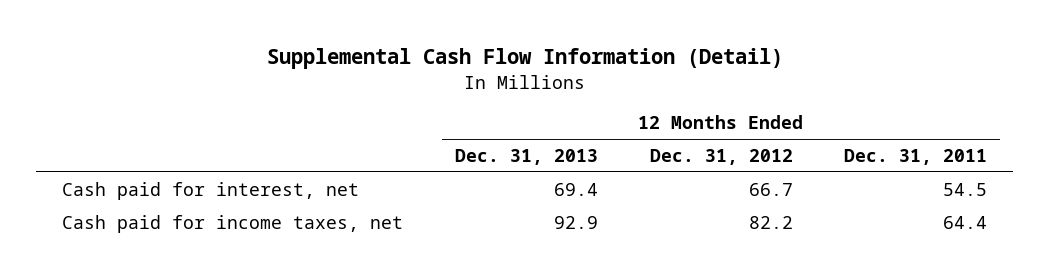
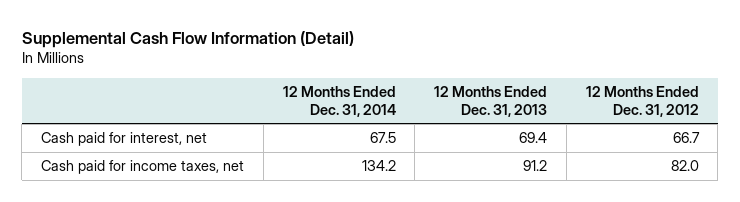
- | 12 Months Ended Dec. 31, 2013 | 12 Months Ended Dec. 31, 2012 | 12 Months Ended Dec. 31, 2011
+ | 12 Months Ended Dec. 31, 2014 | 12 Months Ended Dec. 31, 2013 | 12 Months Ended Dec. 31, 2012
- Cash paid for income taxes, net | 92.9 | 82.2 | 64.4
+ Cash paid for income taxes, net | 134.2 | 91.2 | 82.0

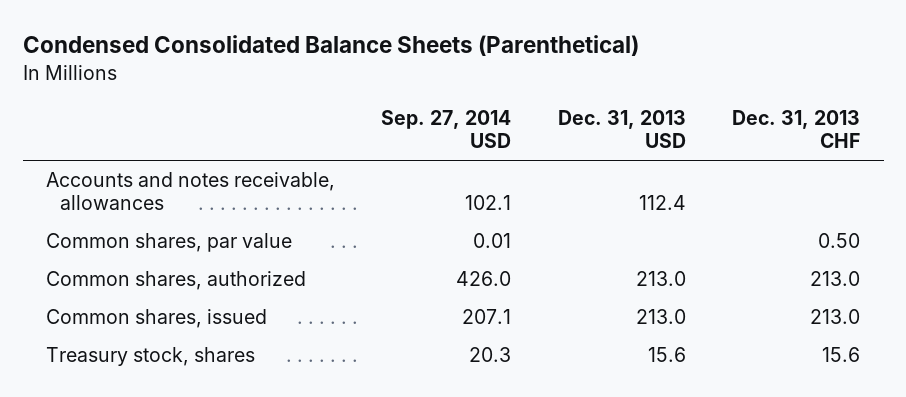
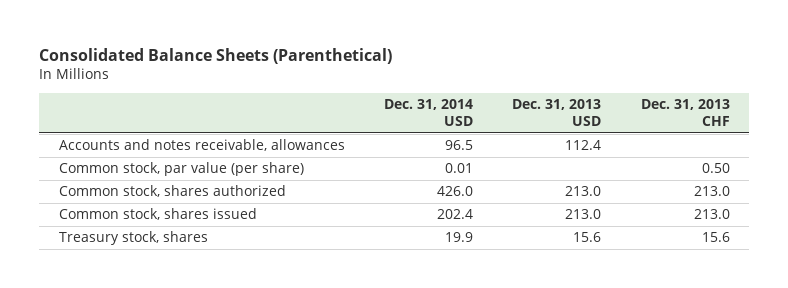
- Condensed Consolidated Balance Sheets (Parenthetical)
+ Consolidated Balance Sheets (Parenthetical)
- | Sep. 27, 2014 USD | Dec. 31, 2013 USD | Dec. 31, 2013 CHF
+ | Dec. 31, 2014 USD | Dec. 31, 2013 USD | Dec. 31, 2013 CHF
- Common shares, par value | 0.01 | | 0.50
- Common shares, authorized | 426.0 | 213.0 | 213.0
- Common shares, issued | 207.1 | 213.0 | 213.0
+ Common stock, par value (per share) | 0.01 | | 0.50
+ Common stock, shares authorized | 426.0 | 213.0 | 213.0
+ Common stock, shares issued | 202.4 | 213.0 | 213.0

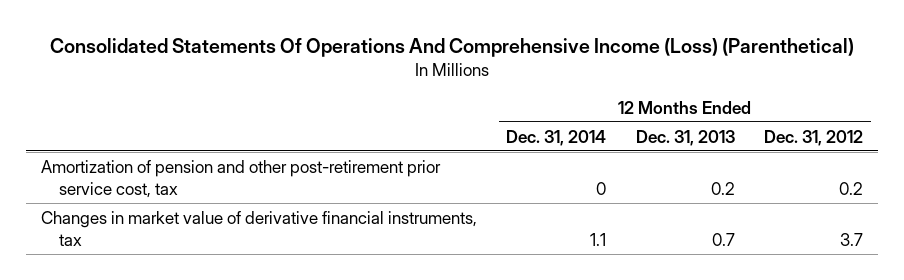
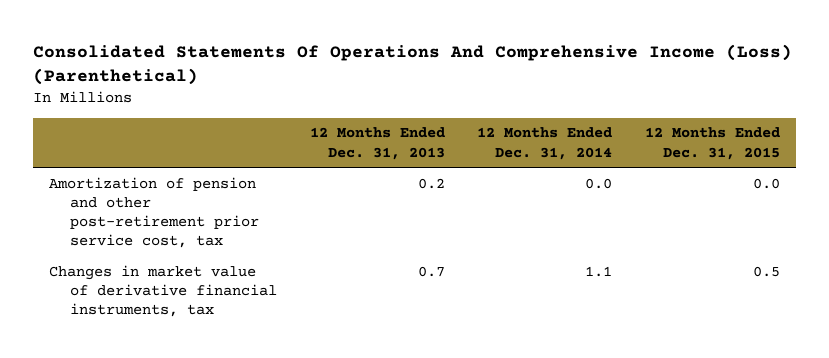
- | 12 Months Ended Dec. 31, 2014 | 12 Months Ended Dec. 31, 2013 | 12 Months Ended Dec. 31, 2012
+ | 12 Months Ended Dec. 31, 2013 | 12 Months Ended Dec. 31, 2014 | 12 Months Ended Dec. 31, 2015
- Amortization of pension and other post-retirement prior service cost, tax | 0 | 0.2 | 0.2
+ Amortization of pension and other post-retirement prior service cost, tax | 0.2 | 0.0 | 0.0

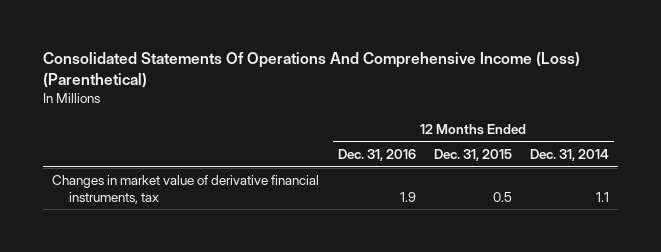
- | 12 Months Ended Dec. 31, 2013 | 12 Months Ended Dec. 31, 2014 | 12 Months Ended Dec. 31, 2015
+ | 12 Months Ended Dec. 31, 2016 | 12 Months Ended Dec. 31, 2015 | 12 Months Ended Dec. 31, 2014
- Amortization of pension and other post-retirement prior service cost, tax | 0.2 | 0.0 | 0.0

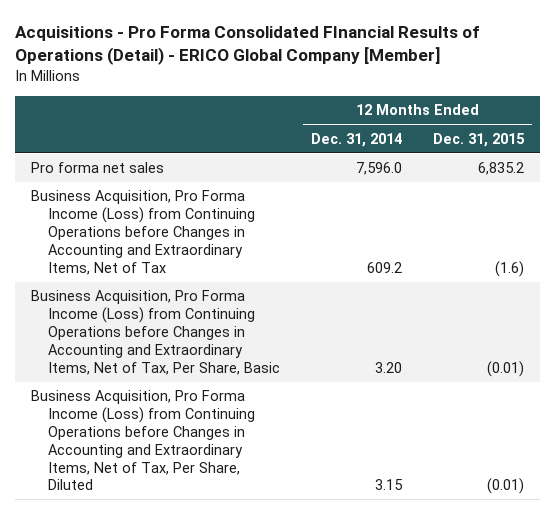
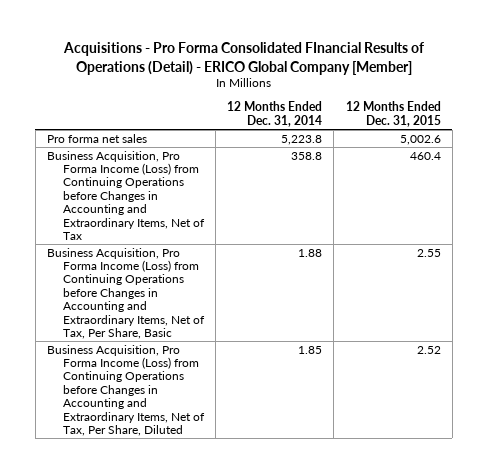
- Pro forma net sales | 7,596.0 | 6,835.2
- Business Acquisition, Pro Forma Income (Loss) from Continuing Operations before Changes in Accounting and Extraordinary Items, Net of Tax | 609.2 | (1.6)
- Business Acquisition, Pro Forma Income (Loss) from Continuing Operations before Changes in Accounting and Extraordinary Items, Net of Tax, Per Share, Basic | 3.20 | (0.01)
- Business Acquisition, Pro Forma Income (Loss) from Continuing Operations before Changes in Accounting and Extraordinary Items, Net of Tax, Per Share, Diluted | 3.15 | (0.01)
+ Pro forma net sales | 5,223.8 | 5,002.6
+ Business Acquisition, Pro Forma Income (Loss) from Continuing Operations before Changes in Accounting and Extraordinary Items, Net of Tax | 358.8 | 460.4
+ Business Acquisition, Pro Forma Income (Loss) from Continuing Operations before Changes in Accounting and Extraordinary Items, Net of Tax, Per Share, Basic | 1.88 | 2.55
+ Business Acquisition, Pro Forma Income (Loss) from Continuing Operations before Changes in Accounting and Extraordinary Items, Net of Tax, Per Share, Diluted | 1.85 | 2.52

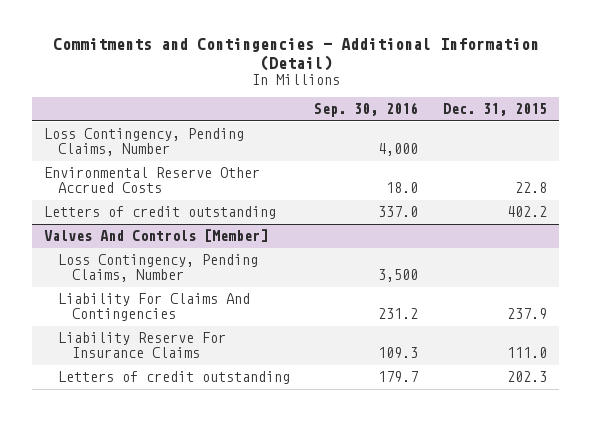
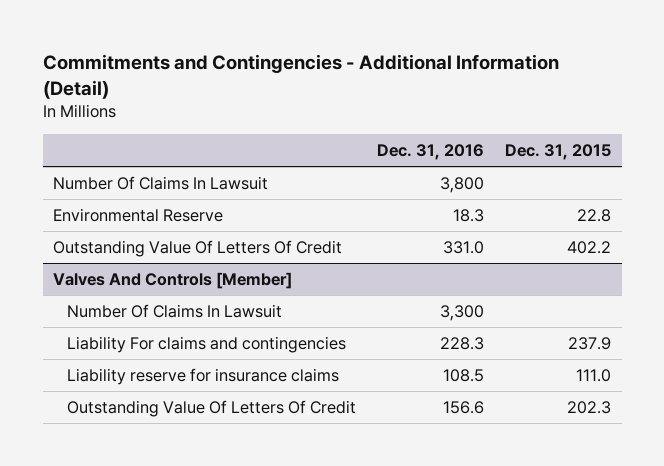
- | Sep. 30, 2016 | Dec. 31, 2015
+ | Dec. 31, 2016 | Dec. 31, 2015
- Loss Contingency, Pending Claims, Number | 4,000 |
- Environmental Reserve Other Accrued Costs | 18.0 | 22.8
- Letters of credit outstanding | 337.0 | 402.2
+ Number Of Claims In Lawsuit | 3,800 |
+ Environmental Reserve | 18.3 | 22.8
+ Outstanding Value Of Letters Of Credit | 331.0 | 402.2
@ Valves And Controls [Member]
- Loss Contingency, Pending Claims, Number | 3,500 |
- Liability For Claims And Contingencies | 231.2 | 237.9
- Liability Reserve For Insurance Claims | 109.3 | 111.0
- Letters of credit outstanding | 179.7 | 202.3
+ Number Of Claims In Lawsuit | 3,300 |
+ Liability For claims and contingencies | 228.3 | 237.9
+ Liability reserve for insurance claims | 108.5 | 111.0
+ Outstanding Value Of Letters Of Credit | 156.6 | 202.3

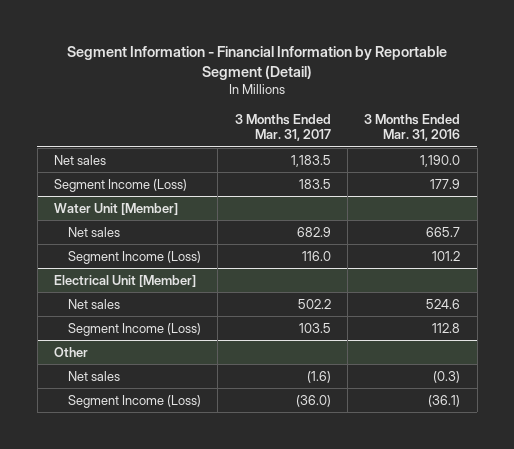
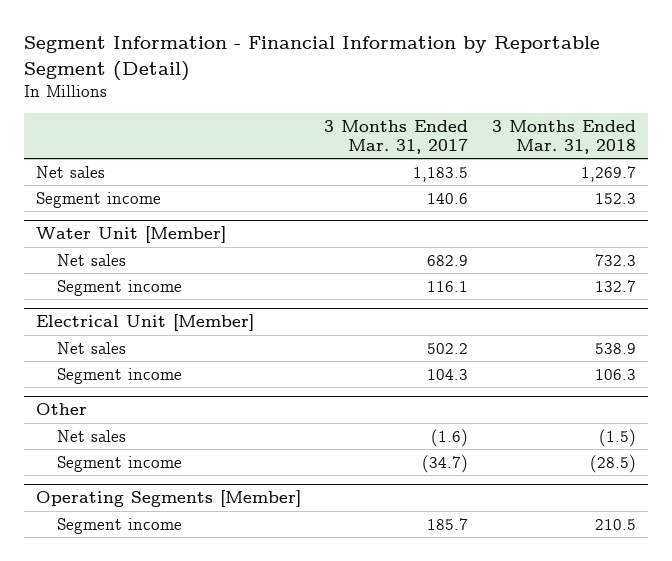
- | 3 Months Ended Mar. 31, 2017 | 3 Months Ended Mar. 31, 2016
+ | 3 Months Ended Mar. 31, 2017 | 3 Months Ended Mar. 31, 2018
- Segment Income (Loss) | 183.5 | 177.9
+ Segment income | 140.6 | 152.3
@ Water Unit [Member]
- Segment Income (Loss) | 116.0 | 101.2
+ Segment income | 116.1 | 132.7
@ Electrical Unit [Member]
- Segment Income (Loss) | 103.5 | 112.8
+ Segment income | 104.3 | 106.3
@ Other
- Segment Income (Loss) | (36.0) | (36.1)
+ Segment income | (34.7) | (28.5)
+ Operating Segments [Member]
+ Segment income | 185.7 | 210.5

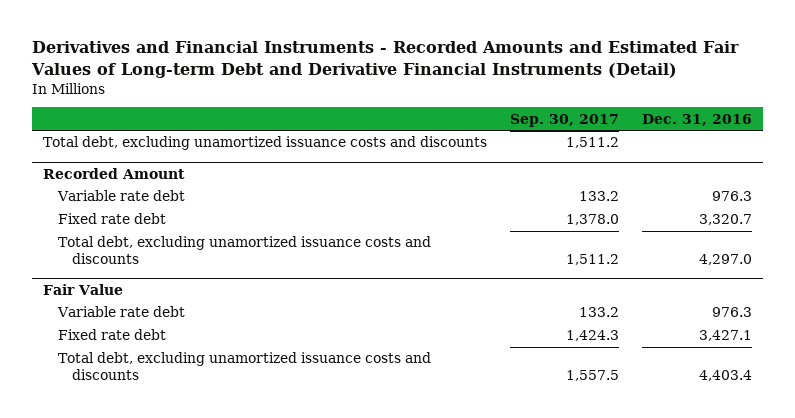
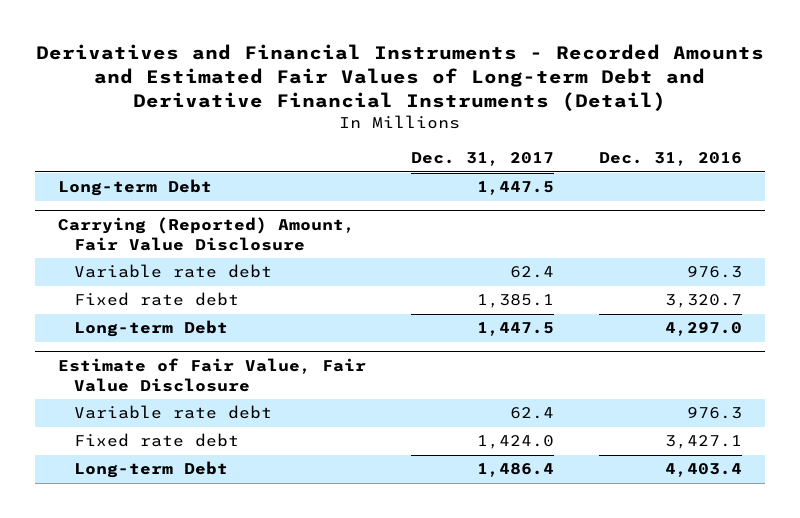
- | Sep. 30, 2017 | Dec. 31, 2016
+ | Dec. 31, 2017 | Dec. 31, 2016
- Total debt, excluding unamortized issuance costs and discounts | 1,511.2 |
- Recorded Amount
+ Long-term Debt | 1,447.5 |
+ Carrying (Reported) Amount, Fair Value Disclosure
- Total debt, excluding unamortized issuance costs and discounts | 1,511.2 | 4,297.0
- Fair Value
+ Long-term Debt | 1,447.5 | 4,297.0
+ Estimate of Fair Value, Fair Value Disclosure
- Total debt, excluding unamortized issuance costs and discounts | 1,557.5 | 4,403.4
+ Long-term Debt | 1,486.4 | 4,403.4

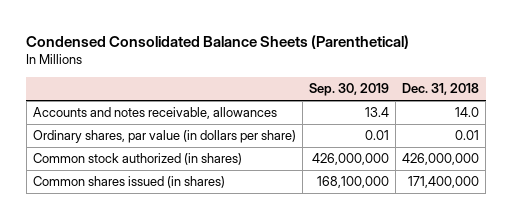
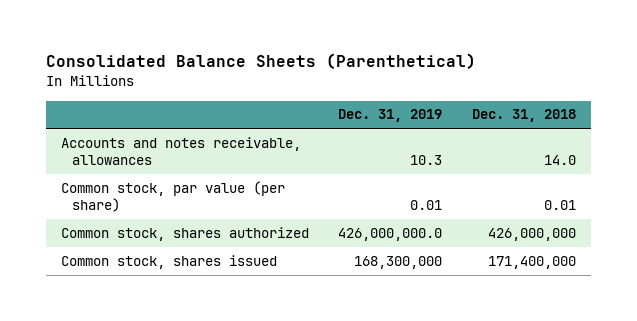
- Condensed Consolidated Balance Sheets (Parenthetical)
+ Consolidated Balance Sheets (Parenthetical)
- | Sep. 30, 2019 | Dec. 31, 2018
+ | Dec. 31, 2019 | Dec. 31, 2018
- Ordinary shares, par value (in dollars per share) | 0.01 | 0.01
- Common stock authorized (in shares) | 426,000,000 | 426,000,000
- Common shares issued (in shares) | 168,100,000 | 171,400,000
+ Common stock, par value (per share) | 0.01 | 0.01
+ Common stock, shares authorized | 426,000,000.0 | 426,000,000
+ Common stock, shares issued | 168,300,000 | 171,400,000

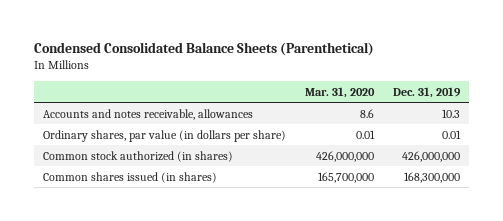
- Consolidated Balance Sheets (Parenthetical)
+ Condensed Consolidated Balance Sheets (Parenthetical)
- | Dec. 31, 2019 | Dec. 31, 2018
+ | Mar. 31, 2020 | Dec. 31, 2019
- Common stock, par value (per share) | 0.01 | 0.01
- Common stock, shares authorized | 426,000,000.0 | 426,000,000
- Common stock, shares issued | 168,300,000 | 171,400,000
+ Ordinary shares, par value (in dollars per share) | 0.01 | 0.01
+ Common stock authorized (in shares) | 426,000,000 | 426,000,000
+ Common shares issued (in shares) | 165,700,000 | 168,300,000

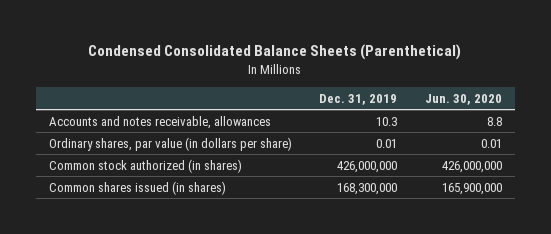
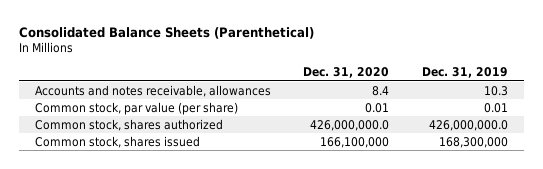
- Condensed Consolidated Balance Sheets (Parenthetical)
+ Consolidated Balance Sheets (Parenthetical)
- | Dec. 31, 2019 | Jun. 30, 2020
+ | Dec. 31, 2020 | Dec. 31, 2019
- Ordinary shares, par value (in dollars per share) | 0.01 | 0.01
- Common stock authorized (in shares) | 426,000,000 | 426,000,000
- Common shares issued (in shares) | 168,300,000 | 165,900,000
+ Common stock, par value (per share) | 0.01 | 0.01
+ Common stock, shares authorized | 426,000,000.0 | 426,000,000.0
+ Common stock, shares issued | 166,100,000 | 168,300,000

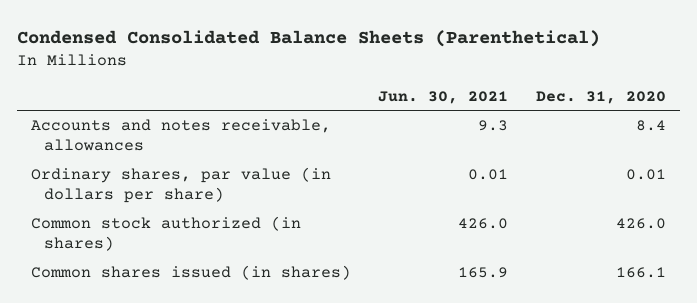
- Consolidated Balance Sheets (Parenthetical)
+ Condensed Consolidated Balance Sheets (Parenthetical)
- | Dec. 31, 2020 | Dec. 31, 2019
+ | Jun. 30, 2021 | Dec. 31, 2020
- Common stock, par value (per share) | 0.01 | 0.01
- Common stock, shares authorized | 426,000,000.0 | 426,000,000.0
- Common stock, shares issued | 166,100,000 | 168,300,000
+ Ordinary shares, par value (in dollars per share) | 0.01 | 0.01
+ Common stock authorized (in shares) | 426.0 | 426.0
+ Common shares issued (in shares) | 165.9 | 166.1

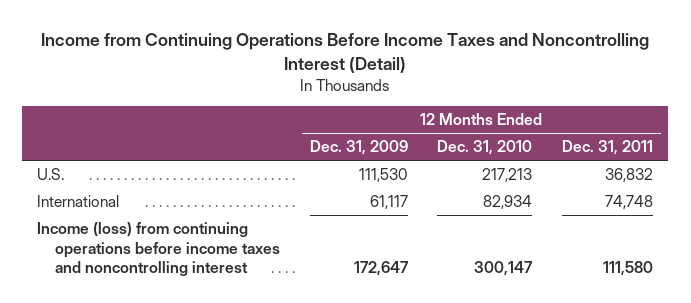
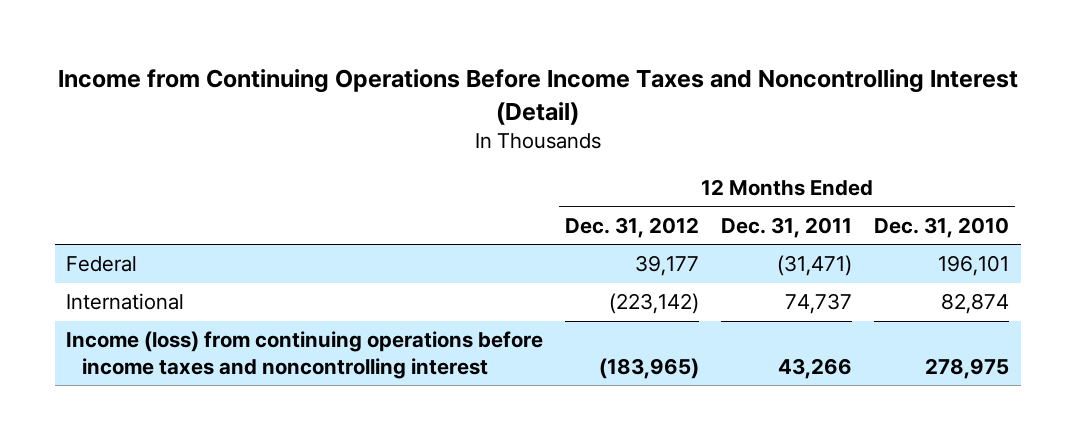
- | 12 Months Ended Dec. 31, 2009 | 12 Months Ended Dec. 31, 2010 | 12 Months Ended Dec. 31, 2011
+ | 12 Months Ended Dec. 31, 2012 | 12 Months Ended Dec. 31, 2011 | 12 Months Ended Dec. 31, 2010
- U.S. | 111,530 | 217,213 | 36,832
- International | 61,117 | 82,934 | 74,748
- Income (loss) from continuing operations before income taxes and noncontrolling interest | 172,647 | 300,147 | 111,580
+ Federal | 39,177 | (31,471) | 196,101
+ International | (223,142) | 74,737 | 82,874
+ Income (loss) from continuing operations before income taxes and noncontrolling interest | (183,965) | 43,266 | 278,975

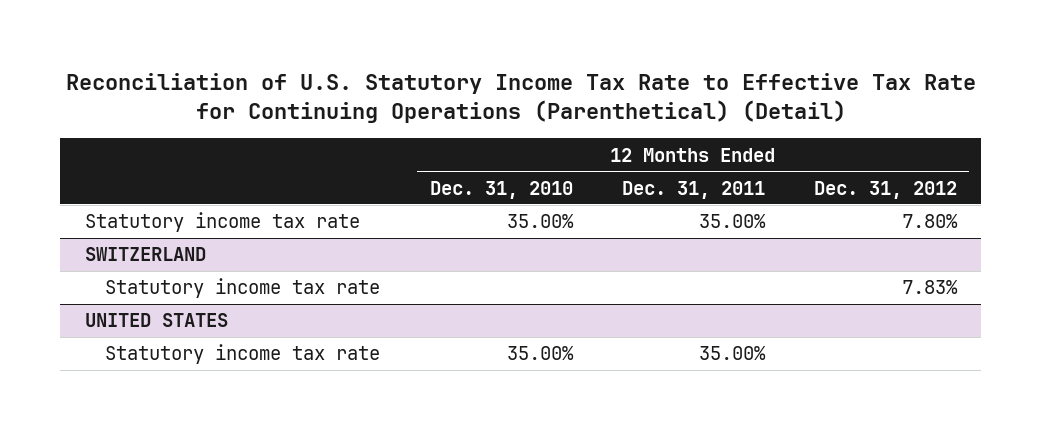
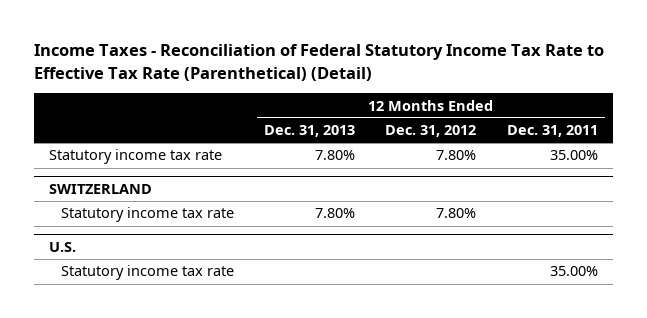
- Reconciliation of U.S. Statutory Income Tax Rate to Effective Tax Rate for Continuing Operations (Parenthetical) (Detail)
+ Income Taxes - Reconciliation of Federal Statutory Income Tax Rate to Effective Tax Rate (Parenthetical) (Detail)
- | 12 Months Ended Dec. 31, 2010 | 12 Months Ended Dec. 31, 2011 | 12 Months Ended Dec. 31, 2012
+ | 12 Months Ended Dec. 31, 2013 | 12 Months Ended Dec. 31, 2012 | 12 Months Ended Dec. 31, 2011
@ SWITZERLAND
- Statutory income tax rate | | | 7.83%
- UNITED STATES
@ SWITZERLAND
+ Statutory income tax rate | 7.80% | 7.80% |
+ U.S.

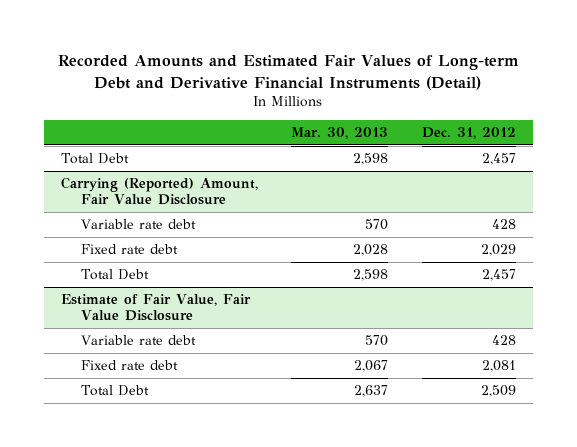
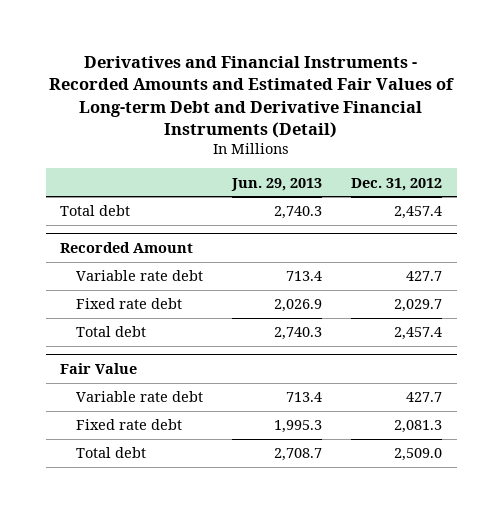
- Recorded Amounts and Estimated Fair Values of Long-term Debt and Derivative Financial Instruments (Detail)
+ Derivatives and Financial Instruments - Recorded Amounts and Estimated Fair Values of Long-term Debt and Derivative Financial Instruments (Detail)
- | Mar. 30, 2013 | Dec. 31, 2012
+ | Jun. 29, 2013 | Dec. 31, 2012
- Total Debt | 2,598 | 2,457
- Carrying (Reported) Amount, Fair Value Disclosure
- Variable rate debt | 570 | 428
- Fixed rate debt | 2,028 | 2,029
- Total Debt | 2,598 | 2,457
- Estimate of Fair Value, Fair Value Disclosure
- Variable rate debt | 570 | 428
- Fixed rate debt | 2,067 | 2,081
- Total Debt | 2,637 | 2,509
+ Total debt | 2,740.3 | 2,457.4
+ Recorded Amount
+ Variable rate debt | 713.4 | 427.7
+ Fixed rate debt | 2,026.9 | 2,029.7
+ Total debt | 2,740.3 | 2,457.4
+ Fair Value
+ Variable rate debt | 713.4 | 427.7
+ Fixed rate debt | 1,995.3 | 2,081.3
+ Total debt | 2,708.7 | 2,509.0

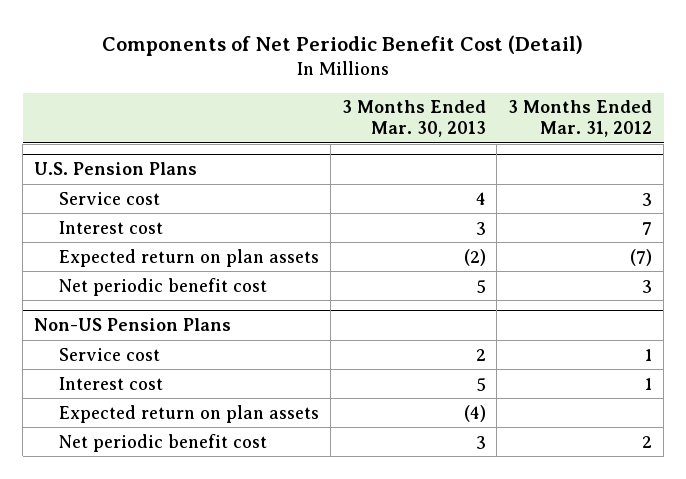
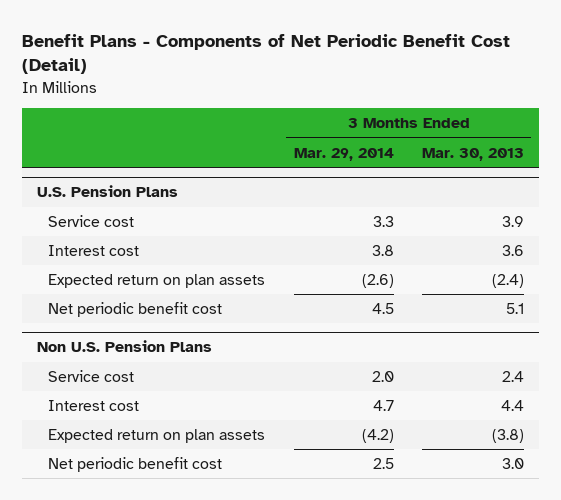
- Components of Net Periodic Benefit Cost (Detail)
+ Benefit Plans - Components of Net Periodic Benefit Cost (Detail)
- | 3 Months Ended Mar. 30, 2013 | 3 Months Ended Mar. 31, 2012
+ | 3 Months Ended Mar. 29, 2014 | 3 Months Ended Mar. 30, 2013
@ U.S. Pension Plans
- Service cost | 4 | 3
- Interest cost | 3 | 7
- Expected return on plan assets | (2) | (7)
- Net periodic benefit cost | 5 | 3
- Non-US Pension Plans
- Service cost | 2 | 1
- Interest cost | 5 | 1
- Expected return on plan assets | (4) |
- Net periodic benefit cost | 3 | 2
@ U.S. Pension Plans
+ Service cost | 3.3 | 3.9
+ Interest cost | 3.8 | 3.6
+ Expected return on plan assets | (2.6) | (2.4)
+ Net periodic benefit cost | 4.5 | 5.1
+ Non U.S. Pension Plans
+ Service cost | 2.0 | 2.4
+ Interest cost | 4.7 | 4.4
+ Expected return on plan assets | (4.2) | (3.8)
+ Net periodic benefit cost | 2.5 | 3.0

